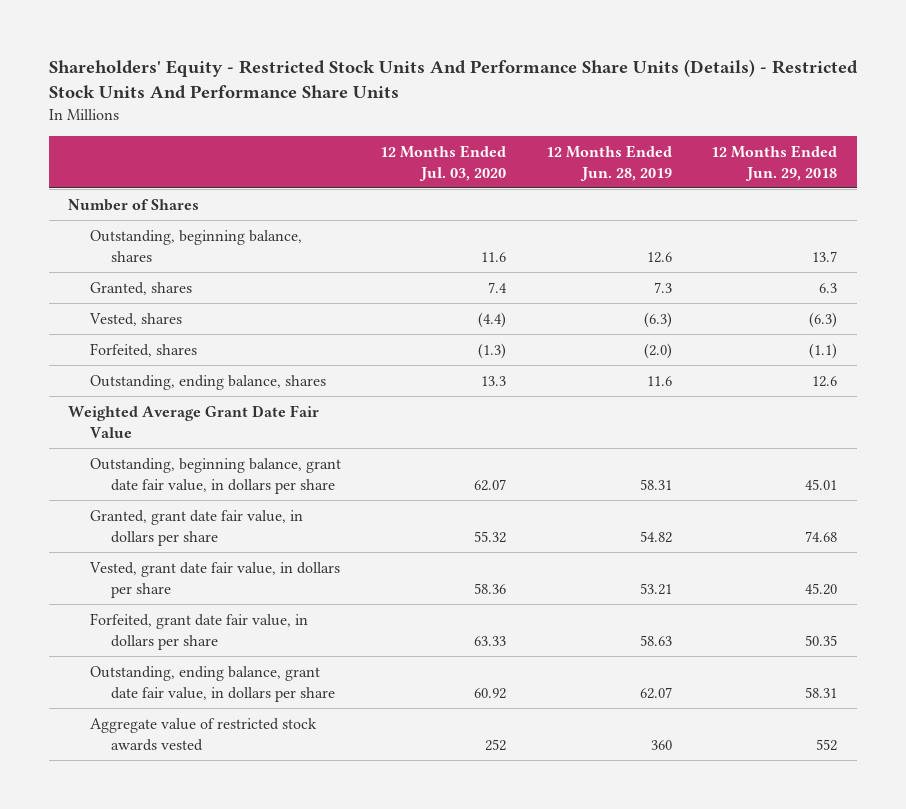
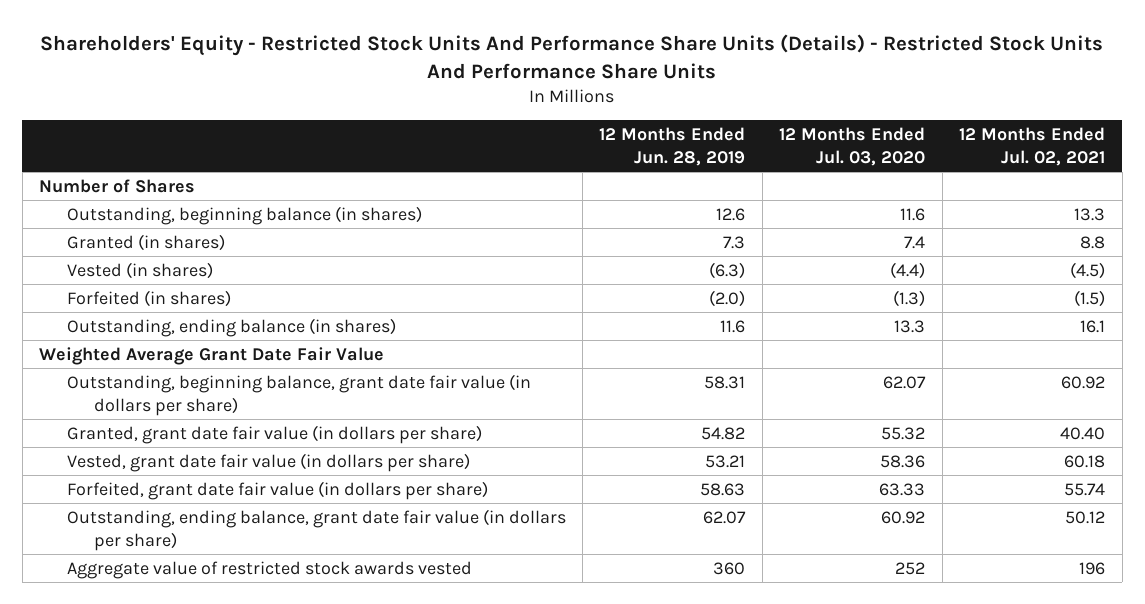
- | 12 Months Ended Jul. 03, 2020 | 12 Months Ended Jun. 28, 2019 | 12 Months Ended Jun. 29, 2018
+ | 12 Months Ended Jun. 28, 2019 | 12 Months Ended Jul. 03, 2020 | 12 Months Ended Jul. 02, 2021
- Outstanding, beginning balance, shares | 11.6 | 12.6 | 13.7
- Granted, shares | 7.4 | 7.3 | 6.3
- Vested, shares | (4.4) | (6.3) | (6.3)
- Forfeited, shares | (1.3) | (2.0) | (1.1)
- Outstanding, ending balance, shares | 13.3 | 11.6 | 12.6
+ Outstanding, beginning balance (in shares) | 12.6 | 11.6 | 13.3
+ Granted (in shares) | 7.3 | 7.4 | 8.8
+ Vested (in shares) | (6.3) | (4.4) | (4.5)
+ Forfeited (in shares) | (2.0) | (1.3) | (1.5)
+ Outstanding, ending balance (in shares) | 11.6 | 13.3 | 16.1
- Outstanding, beginning balance, grant date fair value, in dollars per share | 62.07 | 58.31 | 45.01
- Granted, grant date fair value, in dollars per share | 55.32 | 54.82 | 74.68
- Vested, grant date fair value, in dollars per share | 58.36 | 53.21 | 45.20
- Forfeited, grant date fair value, in dollars per share | 63.33 | 58.63 | 50.35
- Outstanding, ending balance, grant date fair value, in dollars per share | 60.92 | 62.07 | 58.31
+ Outstanding, beginning balance, grant date fair value (in dollars per share) | 58.31 | 62.07 | 60.92
+ Granted, grant date fair value (in dollars per share) | 54.82 | 55.32 | 40.40
+ Vested, grant date fair value (in dollars per share) | 53.21 | 58.36 | 60.18
+ Forfeited, grant date fair value (in dollars per share) | 58.63 | 63.33 | 55.74
+ Outstanding, ending balance, grant date fair value (in dollars per share) | 62.07 | 60.92 | 50.12

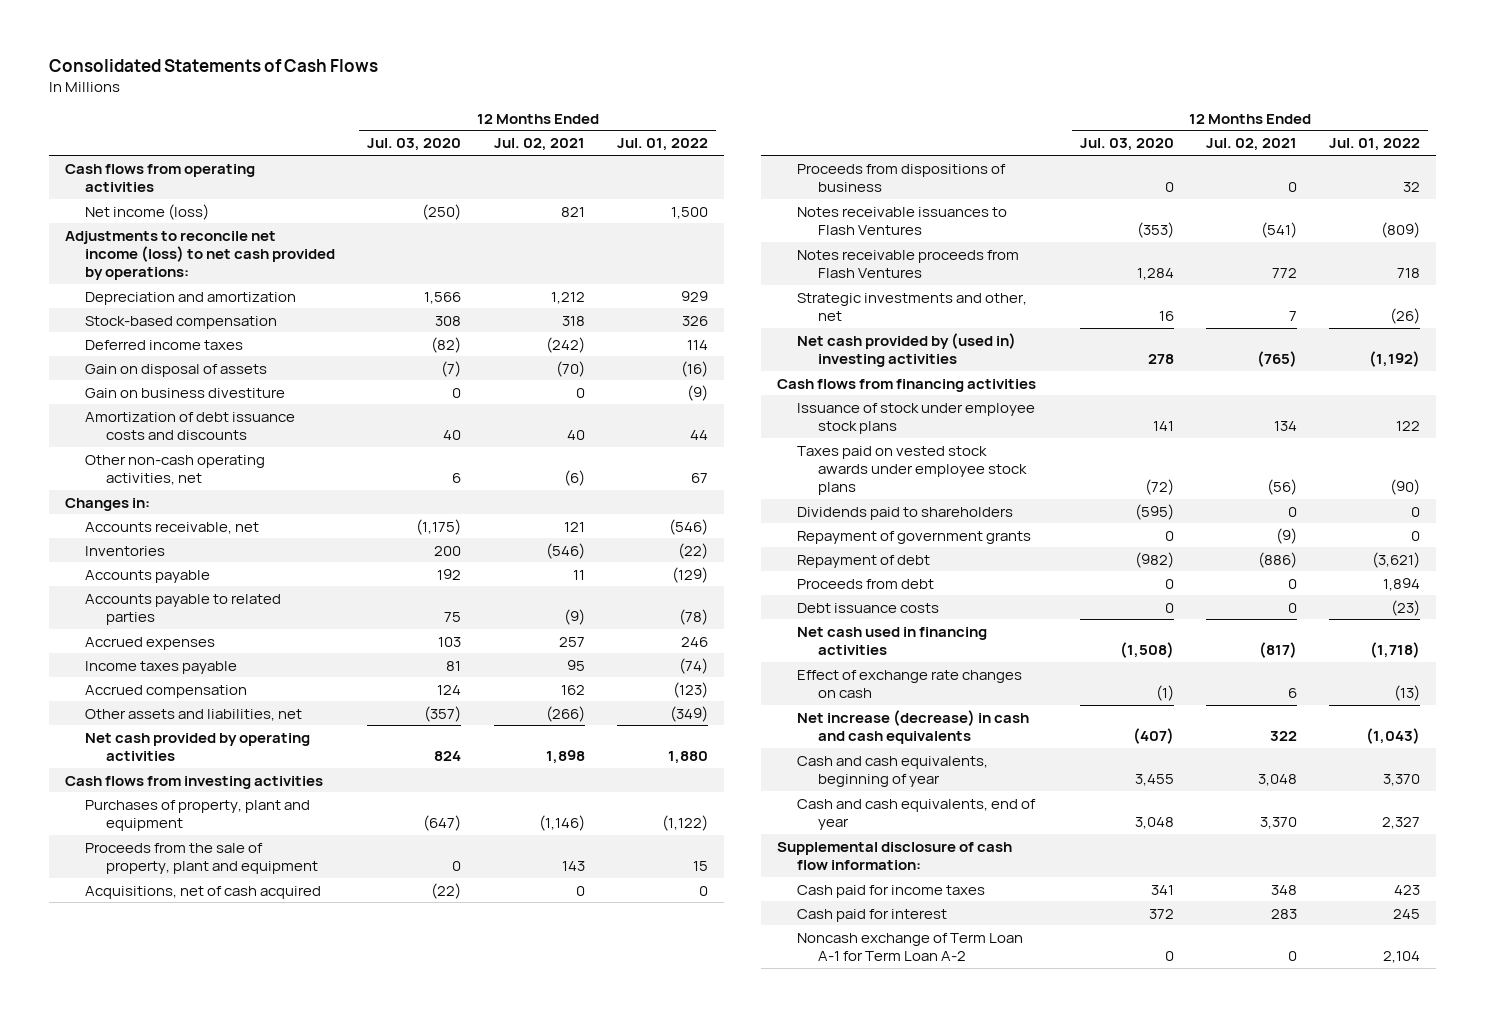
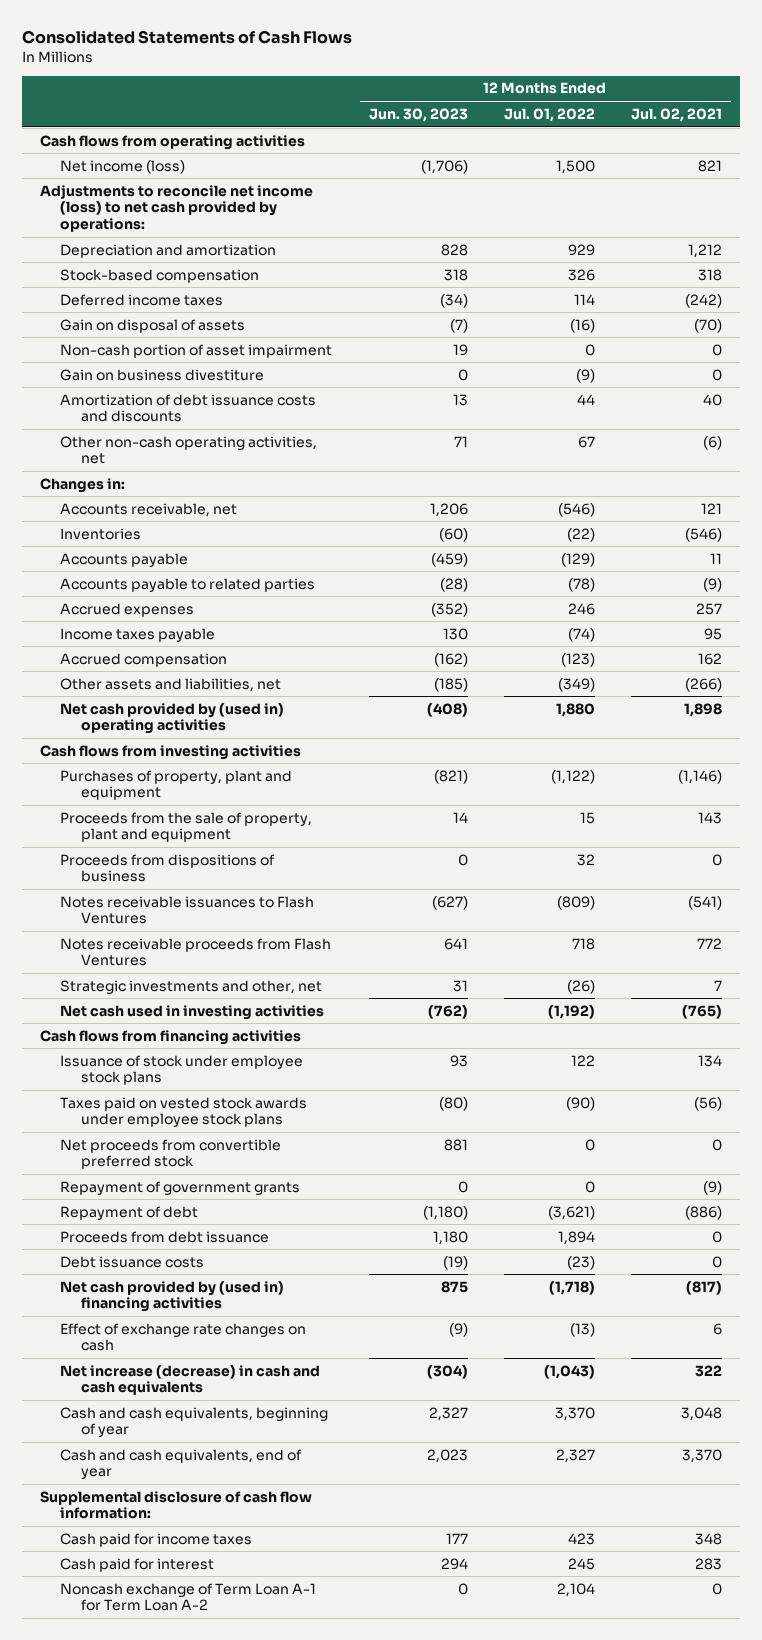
- | 12 Months Ended Jul. 03, 2020 | 12 Months Ended Jul. 02, 2021 | 12 Months Ended Jul. 01, 2022
+ | 12 Months Ended Jun. 30, 2023 | 12 Months Ended Jul. 01, 2022 | 12 Months Ended Jul. 02, 2021
+ Non-cash portion of asset impairment | 19 | 0 | 0
- Net cash provided by operating activities | 824 | 1,898 | 1,880
+ Net cash provided by (used in) operating activities | (408) | 1,880 | 1,898
- Acquisitions, net of cash acquired | (22) | 0 | 0
- Net cash provided by (used in) investing activities | 278 | (765) | (1,192)
+ Net cash used in investing activities | (762) | (1,192) | (765)
- Dividends paid to shareholders | (595) | 0 | 0
+ Net proceeds from convertible preferred stock | 881 | 0 | 0
- Proceeds from debt | 0 | 0 | 1,894
+ Proceeds from debt issuance | 1,180 | 1,894 | 0
- Net cash used in financing activities | (1,508) | (817) | (1,718)
+ Net cash provided by (used in) financing activities | 875 | (1,718) | (817)

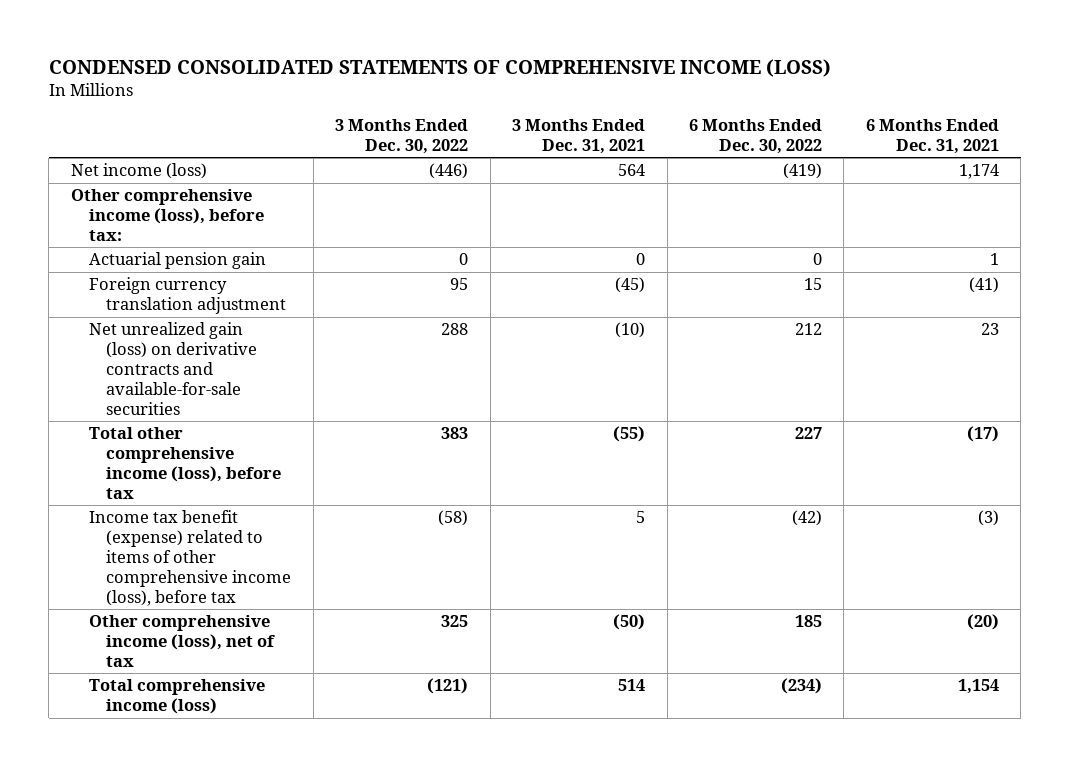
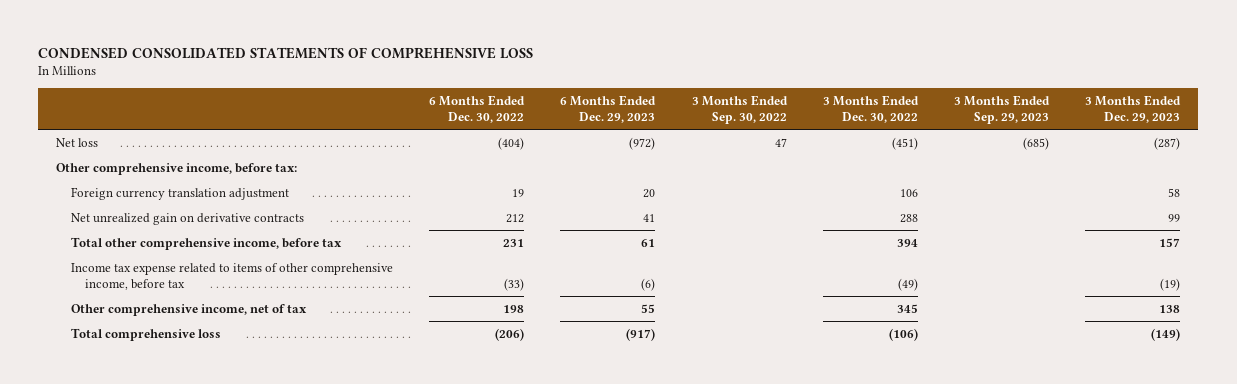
- CONDENSED CONSOLIDATED STATEMENTS OF COMPREHENSIVE INCOME (LOSS)
+ CONDENSED CONSOLIDATED STATEMENTS OF COMPREHENSIVE LOSS
- | 3 Months Ended Dec. 30, 2022 | 3 Months Ended Dec. 31, 2021 | 6 Months Ended Dec. 30, 2022 | 6 Months Ended Dec. 31, 2021
+ | 6 Months Ended Dec. 30, 2022 | 6 Months Ended Dec. 29, 2023 | 3 Months Ended Sep. 30, 2022 | 3 Months Ended Dec. 30, 2022 | 3 Months Ended Sep. 29, 2023 | 3 Months Ended Dec. 29, 2023
- Net income (loss) | (446) | 564 | (419) | 1,174
- Other comprehensive income (loss), before tax:
- Actuarial pension gain | 0 | 0 | 0 | 1
- Foreign currency translation adjustment | 95 | (45) | 15 | (41)
- Net unrealized gain (loss) on derivative contracts and available-for-sale securities | 288 | (10) | 212 | 23
- Total other comprehensive income (loss), before tax | 383 | (55) | 227 | (17)
- Income tax benefit (expense) related to items of other comprehensive income (loss), before tax | (58) | 5 | (42) | (3)
- Other comprehensive income (loss), net of tax | 325 | (50) | 185 | (20)
- Total comprehensive income (loss) | (121) | 514 | (234) | 1,154
+ Net loss | (404) | (972) | 47 | (451) | (685) | (287)
+ Other comprehensive income, before tax:
+ Foreign currency translation adjustment | 19 | 20 | | 106 | | 58
+ Net unrealized gain on derivative contracts | 212 | 41 | | 288 | | 99
+ Total other comprehensive income, before tax | 231 | 61 | | 394 | | 157
+ Income tax expense related to items of other comprehensive income, before tax | (33) | (6) | | (49) | | (19)
+ Other comprehensive income, net of tax | 198 | 55 | | 345 | | 138
+ Total comprehensive loss | (206) | (917) | | (106) | | (149)

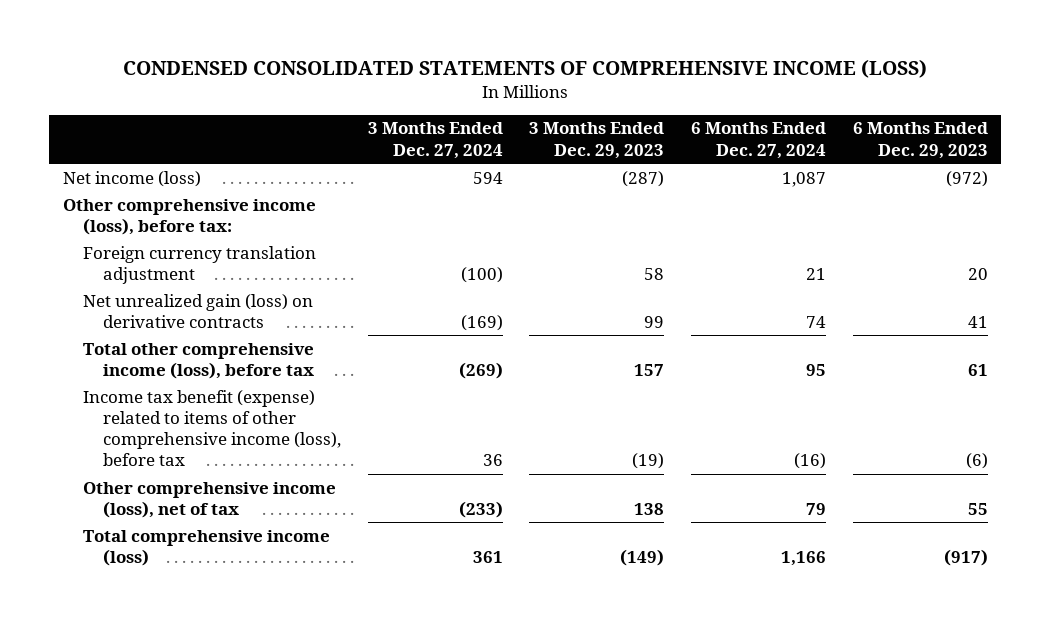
- CONDENSED CONSOLIDATED STATEMENTS OF COMPREHENSIVE LOSS
+ CONDENSED CONSOLIDATED STATEMENTS OF COMPREHENSIVE INCOME (LOSS)
- | 6 Months Ended Dec. 30, 2022 | 6 Months Ended Dec. 29, 2023 | 3 Months Ended Sep. 30, 2022 | 3 Months Ended Dec. 30, 2022 | 3 Months Ended Sep. 29, 2023 | 3 Months Ended Dec. 29, 2023
+ | 3 Months Ended Dec. 27, 2024 | 3 Months Ended Dec. 29, 2023 | 6 Months Ended Dec. 27, 2024 | 6 Months Ended Dec. 29, 2023
- Net loss | (404) | (972) | 47 | (451) | (685) | (287)
- Other comprehensive income, before tax:
+ Net income (loss) | 594 | (287) | 1,087 | (972)
+ Other comprehensive income (loss), before tax:
- Net unrealized gain on derivative contracts | 212 | 41 | | 288 | | 99
- Total other comprehensive income, before tax | 231 | 61 | | 394 | | 157
- Income tax expense related to items of other comprehensive income, before tax | (33) | (6) | | (49) | | (19)
- Other comprehensive income, net of tax | 198 | 55 | | 345 | | 138
- Total comprehensive loss | (206) | (917) | | (106) | | (149)
+ Net unrealized gain (loss) on derivative contracts | (169) | 99 | 74 | 41
+ Total other comprehensive income (loss), before tax | (269) | 157 | 95 | 61
+ Income tax benefit (expense) related to items of other comprehensive income (loss), before tax | 36 | (19) | (16) | (6)
+ Other comprehensive income (loss), net of tax | (233) | 138 | 79 | 55
+ Total comprehensive income (loss) | 361 | (149) | 1,166 | (917)

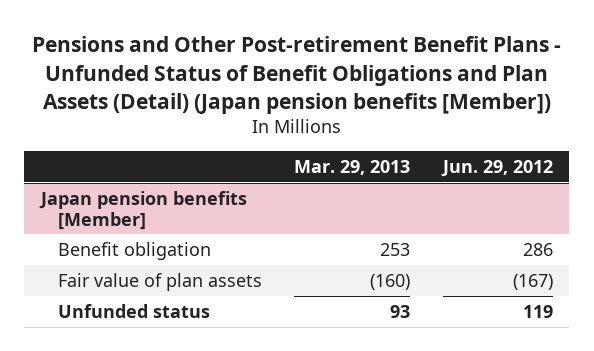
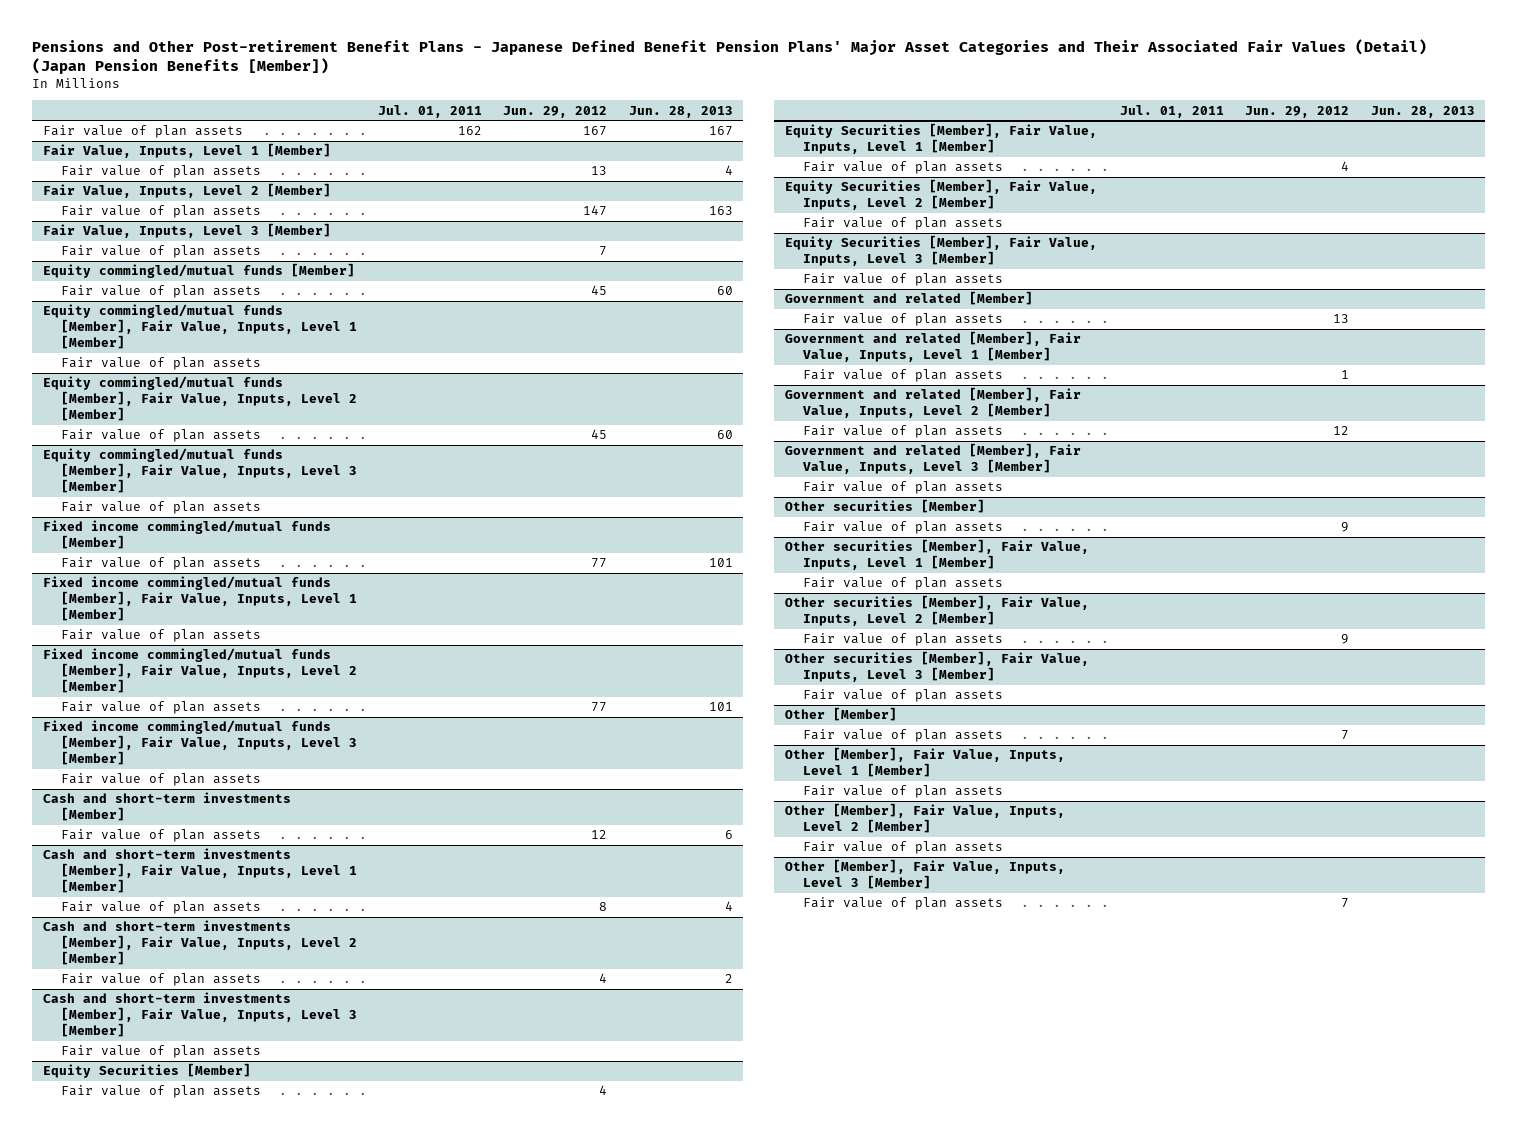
- Pensions and Other Post-retirement Benefit Plans - Unfunded Status of Benefit Obligations and Plan Assets (Detail) (Japan pension benefits [Member])
+ Pensions and Other Post-retirement Benefit Plans - Japanese Defined Benefit Pension Plans' Major Asset Categories and Their Associated Fair Values (Detail) (Japan Pension Benefits [Member])
- | Mar. 29, 2013 | Jun. 29, 2012
+ | Jul. 01, 2011 | Jun. 29, 2012 | Jun. 28, 2013
- Japan pension benefits [Member]
- Benefit obligation | 253 | 286
- Fair value of plan assets | (160) | (167)
- Unfunded status | 93 | 119
+ Fair value of plan assets | 162 | 167 | 167
+ Fair Value, Inputs, Level 1 [Member]
+ Fair value of plan assets | | 13 | 4
+ Fair Value, Inputs, Level 2 [Member]
+ Fair value of plan assets | | 147 | 163
+ Fair Value, Inputs, Level 3 [Member]
+ Fair value of plan assets | | 7 |
+ Equity commingled/mutual funds [Member]
+ Fair value of plan assets | | 45 | 60
+ Equity commingled/mutual funds [Member], Fair Value, Inputs, Level 1 [Member]
+ Fair value of plan assets
+ Equity commingled/mutual funds [Member], Fair Value, Inputs, Level 2 [Member]
+ Fair value of plan assets | | 45 | 60
+ Equity commingled/mutual funds [Member], Fair Value, Inputs, Level 3 [Member]
+ Fair value of plan assets
+ Fixed income commingled/mutual funds [Member]
+ Fair value of plan assets | | 77 | 101
+ Fixed income commingled/mutual funds [Member], Fair Value, Inputs, Level 1 [Member]
+ Fair value of plan assets
+ Fixed income commingled/mutual funds [Member], Fair Value, Inputs, Level 2 [Member]
+ Fair value of plan assets | | 77 | 101
+ Fixed income commingled/mutual funds [Member], Fair Value, Inputs, Level 3 [Member]
+ Fair value of plan assets
+ Cash and short-term investments [Member]
+ Fair value of plan assets | | 12 | 6
+ Cash and short-term investments [Member], Fair Value, Inputs, Level 1 [Member]
+ Fair value of plan assets | | 8 | 4
+ Cash and short-term investments [Member], Fair Value, Inputs, Level 2 [Member]
+ Fair value of plan assets | | 4 | 2
+ Cash and short-term investments [Member], Fair Value, Inputs, Level 3 [Member]
+ Fair value of plan assets
+ Equity Securities [Member]
+ Fair value of plan assets | | 4 |
+ Equity Securities [Member], Fair Value, Inputs, Level 1 [Member]
+ Fair value of plan assets | | 4 |
+ Equity Securities [Member], Fair Value, Inputs, Level 2 [Member]
+ Fair value of plan assets
+ Equity Securities [Member], Fair Value, Inputs, Level 3 [Member]
+ Fair value of plan assets
+ Government and related [Member]
+ Fair value of plan assets | | 13 |
+ Government and related [Member], Fair Value, Inputs, Level 1 [Member]
+ Fair value of plan assets | | 1 |
+ Government and related [Member], Fair Value, Inputs, Level 2 [Member]
+ Fair value of plan assets | | 12 |
+ Government and related [Member], Fair Value, Inputs, Level 3 [Member]
+ Fair value of plan assets
+ Other securities [Member]
+ Fair value of plan assets | | 9 |
+ Other securities [Member], Fair Value, Inputs, Level 1 [Member]
+ Fair value of plan assets
+ Other securities [Member], Fair Value, Inputs, Level 2 [Member]
+ Fair value of plan assets | | 9 |
+ Other securities [Member], Fair Value, Inputs, Level 3 [Member]
+ Fair value of plan assets
+ Other [Member]
+ Fair value of plan assets | | 7 |
+ Other [Member], Fair Value, Inputs, Level 1 [Member]
+ Fair value of plan assets
+ Other [Member], Fair Value, Inputs, Level 2 [Member]
+ Fair value of plan assets
+ Other [Member], Fair Value, Inputs, Level 3 [Member]
+ Fair value of plan assets | | 7 |

